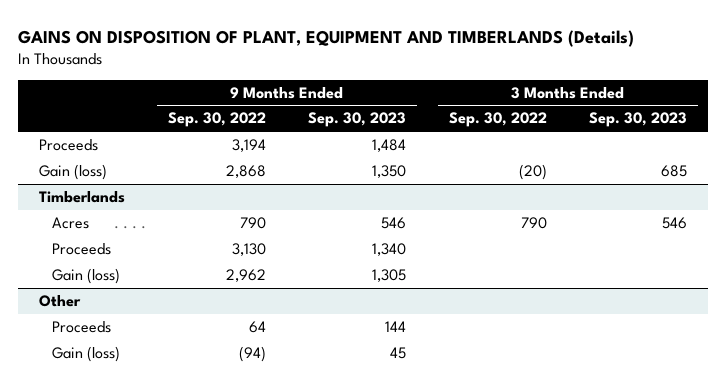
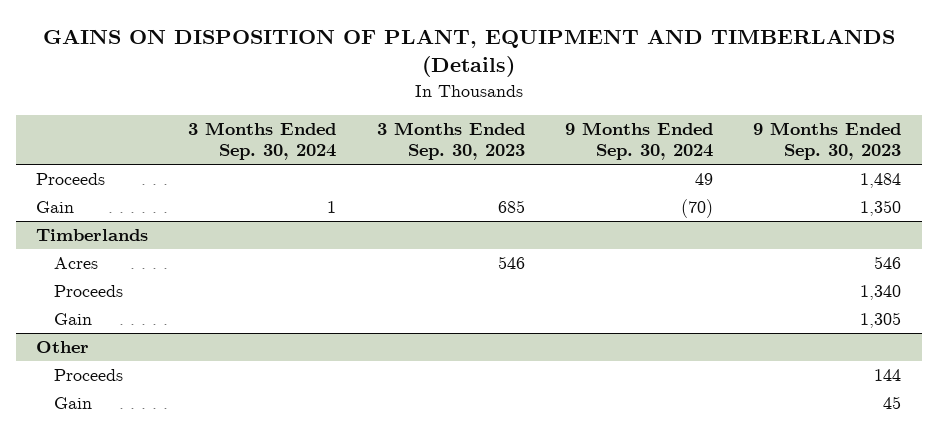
- | 9 Months Ended Sep. 30, 2022 | 9 Months Ended Sep. 30, 2023 | 3 Months Ended Sep. 30, 2022 | 3 Months Ended Sep. 30, 2023
+ | 3 Months Ended Sep. 30, 2024 | 3 Months Ended Sep. 30, 2023 | 9 Months Ended Sep. 30, 2024 | 9 Months Ended Sep. 30, 2023
- Gain (loss) | 2,868 | 1,350 | (20) | 685
+ Gain | 1 | 685 | (70) | 1,350
@ Timberlands
- Gain (loss) | 2,962 | 1,305 | |
+ Gain | | | | 1,305
@ Other
- Gain (loss) | (94) | 45 | |
+ Gain | | | | 45

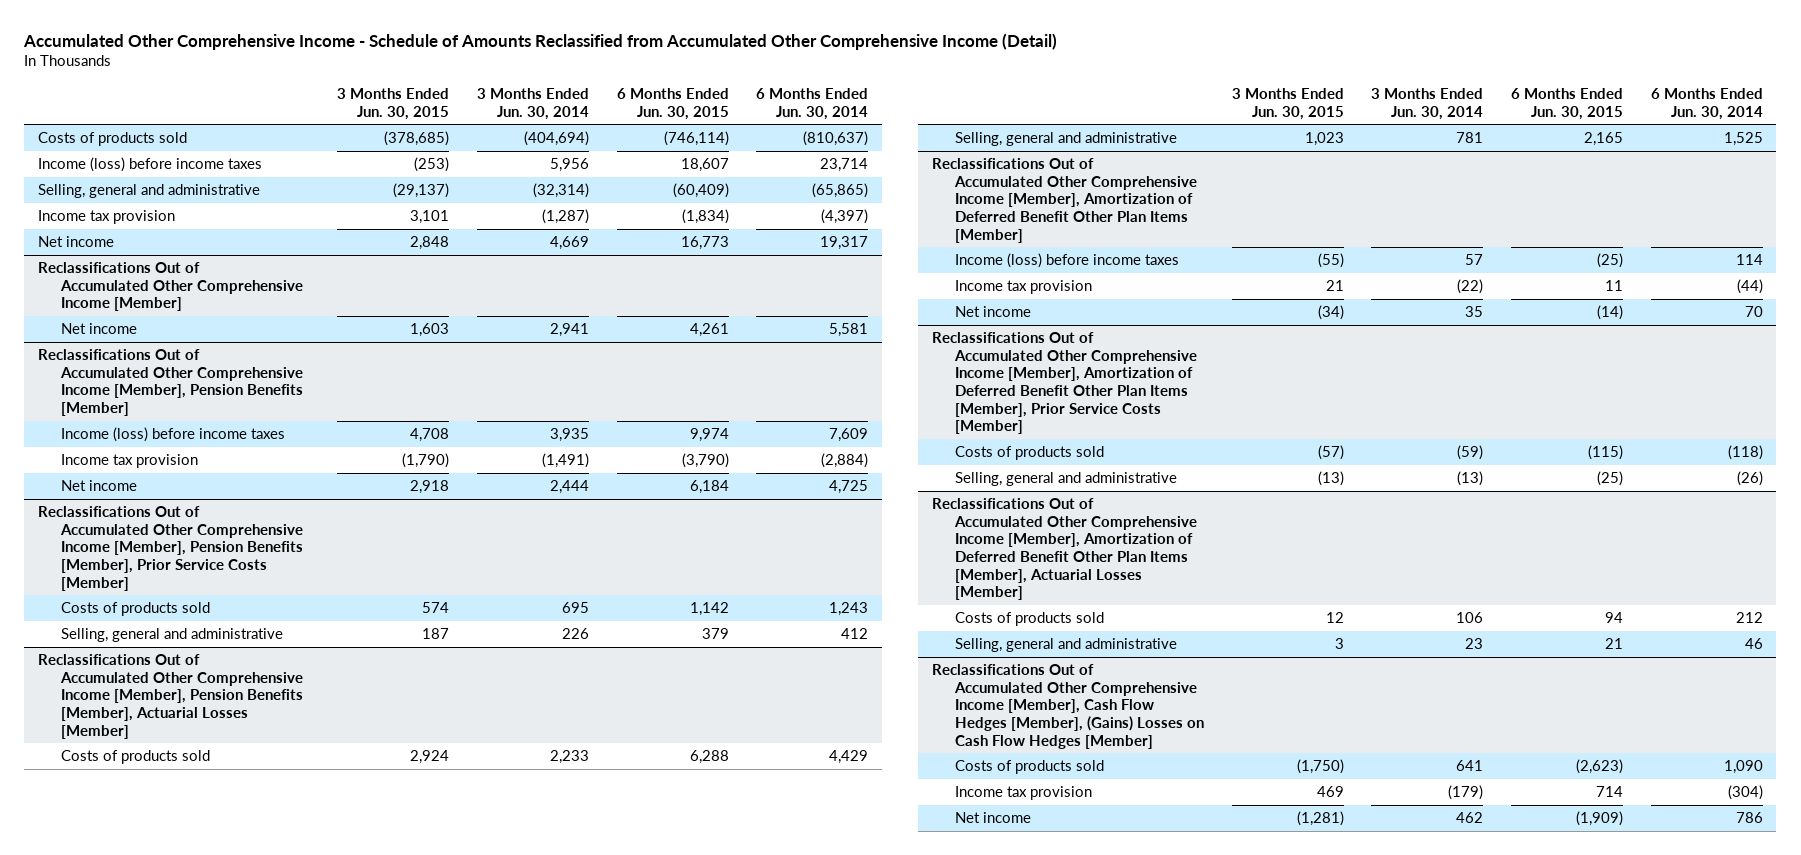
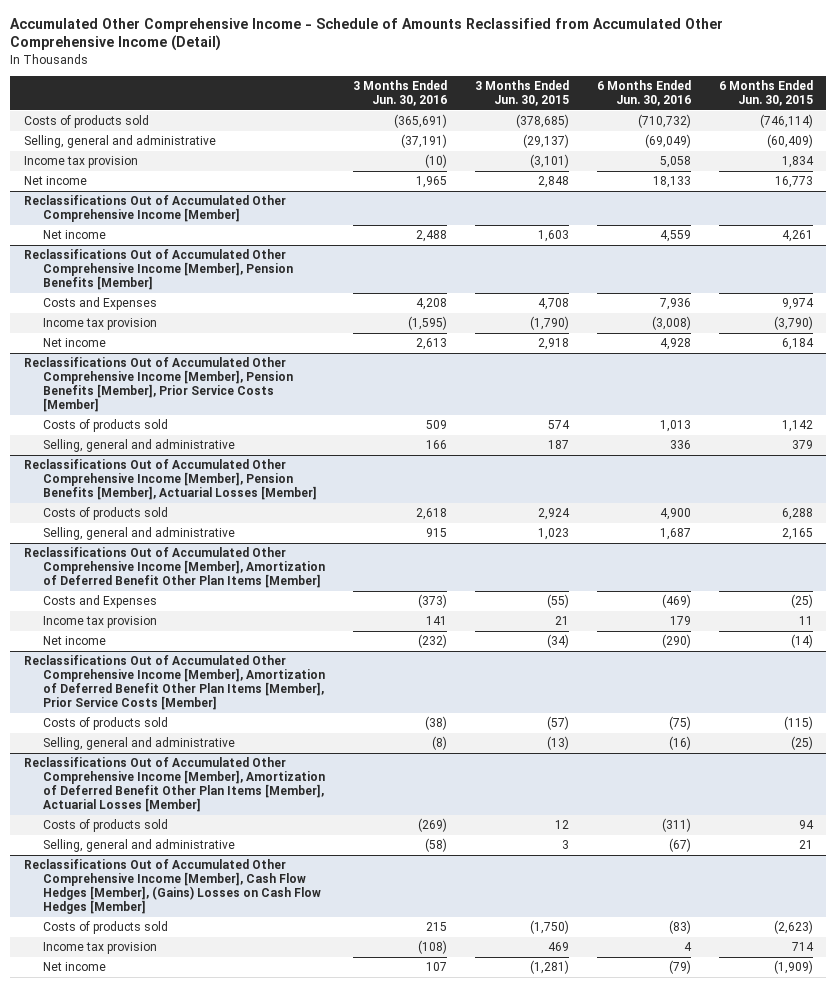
- | 3 Months Ended Jun. 30, 2015 | 3 Months Ended Jun. 30, 2014 | 6 Months Ended Jun. 30, 2015 | 6 Months Ended Jun. 30, 2014
+ | 3 Months Ended Jun. 30, 2016 | 3 Months Ended Jun. 30, 2015 | 6 Months Ended Jun. 30, 2016 | 6 Months Ended Jun. 30, 2015
- Income (loss) before income taxes | (253) | 5,956 | 18,607 | 23,714
- Income tax provision | 3,101 | (1,287) | (1,834) | (4,397)
+ Income tax provision | (10) | (3,101) | 5,058 | 1,834
@ Reclassifications Out of Accumulated Other Comprehensive Income [Member], Pension Benefits [Member]
- Income (loss) before income taxes | 4,708 | 3,935 | 9,974 | 7,609
+ Costs and Expenses | 4,208 | 4,708 | 7,936 | 9,974
@ Reclassifications Out of Accumulated Other Comprehensive Income [Member], Amortization of Deferred Benefit Other Plan Items [Member]
- Income (loss) before income taxes | (55) | 57 | (25) | 114
+ Costs and Expenses | (373) | (55) | (469) | (25)

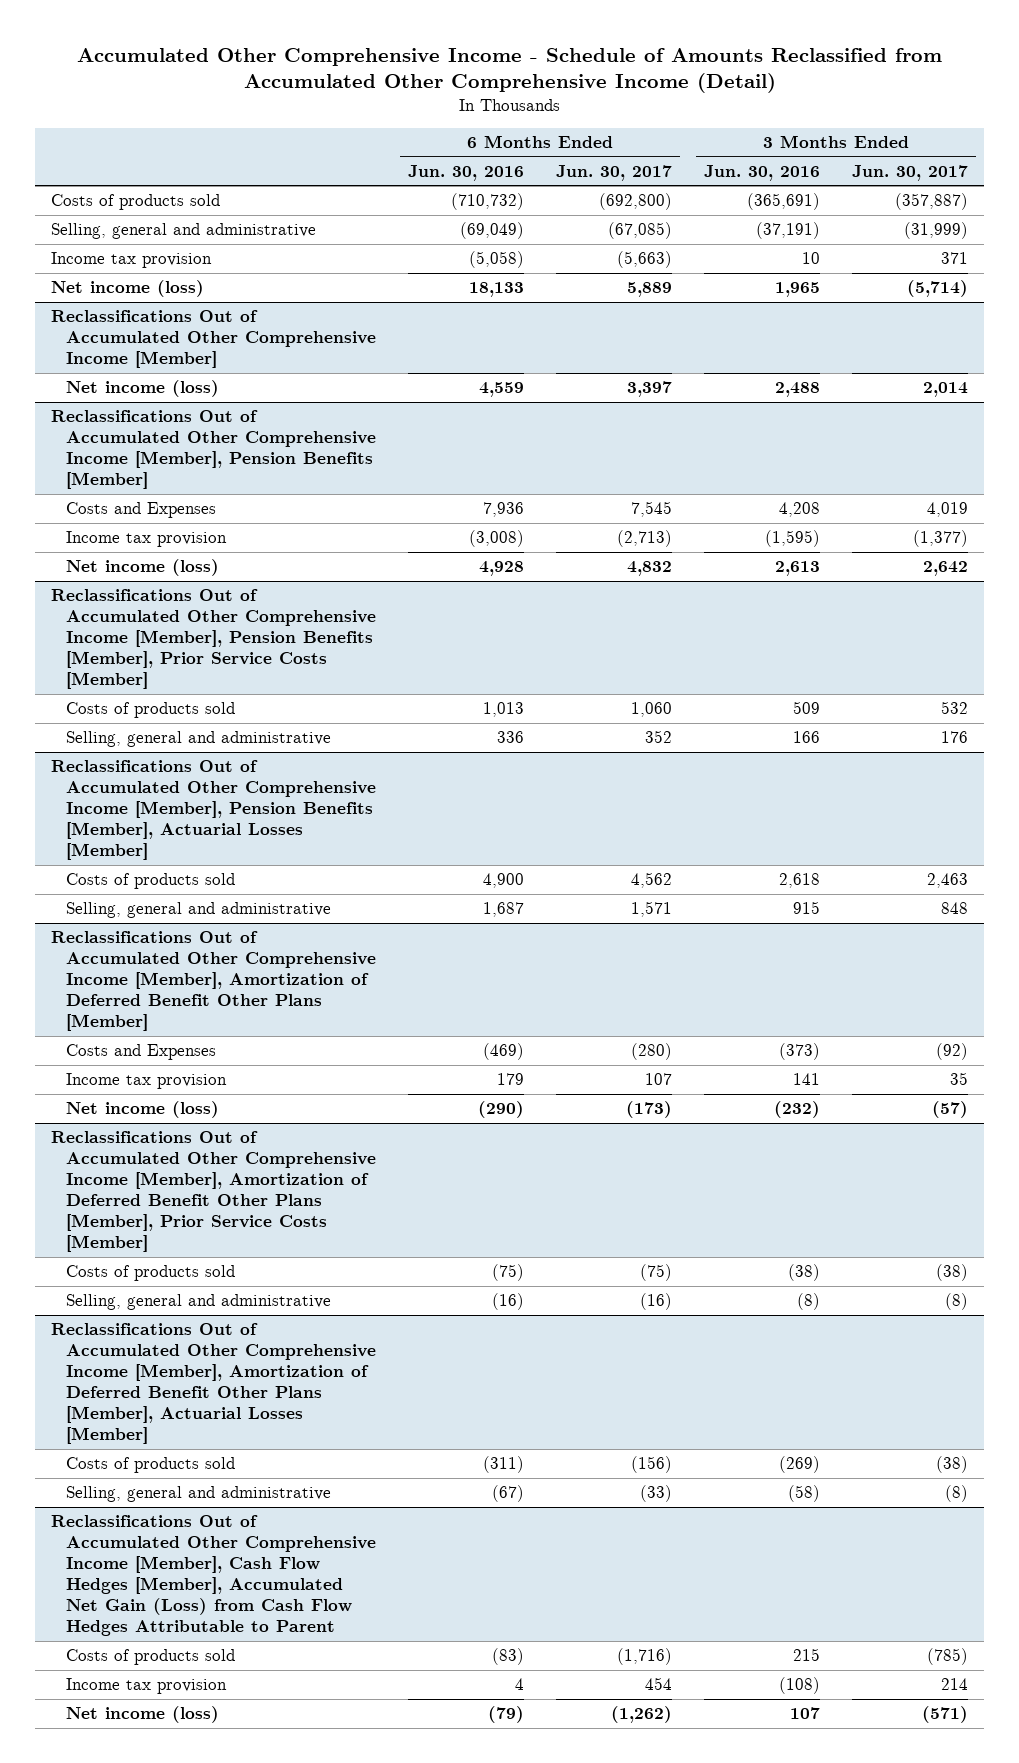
- | 3 Months Ended Jun. 30, 2016 | 3 Months Ended Jun. 30, 2015 | 6 Months Ended Jun. 30, 2016 | 6 Months Ended Jun. 30, 2015
+ | 6 Months Ended Jun. 30, 2016 | 6 Months Ended Jun. 30, 2017 | 3 Months Ended Jun. 30, 2016 | 3 Months Ended Jun. 30, 2017
- Income tax provision | (10) | (3,101) | 5,058 | 1,834
- Net income | 1,965 | 2,848 | 18,133 | 16,773
+ Income tax provision | (5,058) | (5,663) | 10 | 371
+ Net income (loss) | 18,133 | 5,889 | 1,965 | (5,714)
@ Reclassifications Out of Accumulated Other Comprehensive Income [Member]
- Net income | 2,488 | 1,603 | 4,559 | 4,261
+ Net income (loss) | 4,559 | 3,397 | 2,488 | 2,014
@ Reclassifications Out of Accumulated Other Comprehensive Income [Member], Pension Benefits [Member]
- Net income | 2,613 | 2,918 | 4,928 | 6,184
+ Net income (loss) | 4,928 | 4,832 | 2,613 | 2,642
- Reclassifications Out of Accumulated Other Comprehensive Income [Member], Amortization of Deferred Benefit Other Plan Items [Member]
+ Reclassifications Out of Accumulated Other Comprehensive Income [Member], Amortization of Deferred Benefit Other Plans [Member]
- Net income | (232) | (34) | (290) | (14)
- Reclassifications Out of Accumulated Other Comprehensive Income [Member], Amortization of Deferred Benefit Other Plan Items [Member], Prior Service Costs [Member]
+ Net income (loss) | (290) | (173) | (232) | (57)
+ Reclassifications Out of Accumulated Other Comprehensive Income [Member], Amortization of Deferred Benefit Other Plans [Member], Prior Service Costs [Member]
- Reclassifications Out of Accumulated Other Comprehensive Income [Member], Amortization of Deferred Benefit Other Plan Items [Member], Actuarial Losses [Member]
+ Reclassifications Out of Accumulated Other Comprehensive Income [Member], Amortization of Deferred Benefit Other Plans [Member], Actuarial Losses [Member]
- Reclassifications Out of Accumulated Other Comprehensive Income [Member], Cash Flow Hedges [Member], (Gains) Losses on Cash Flow Hedges [Member]
+ Reclassifications Out of Accumulated Other Comprehensive Income [Member], Cash Flow Hedges [Member], Accumulated Net Gain (Loss) from Cash Flow Hedges Attributable to Parent
- Net income | 107 | (1,281) | (79) | (1,909)
+ Net income (loss) | (79) | (1,262) | 107 | (571)

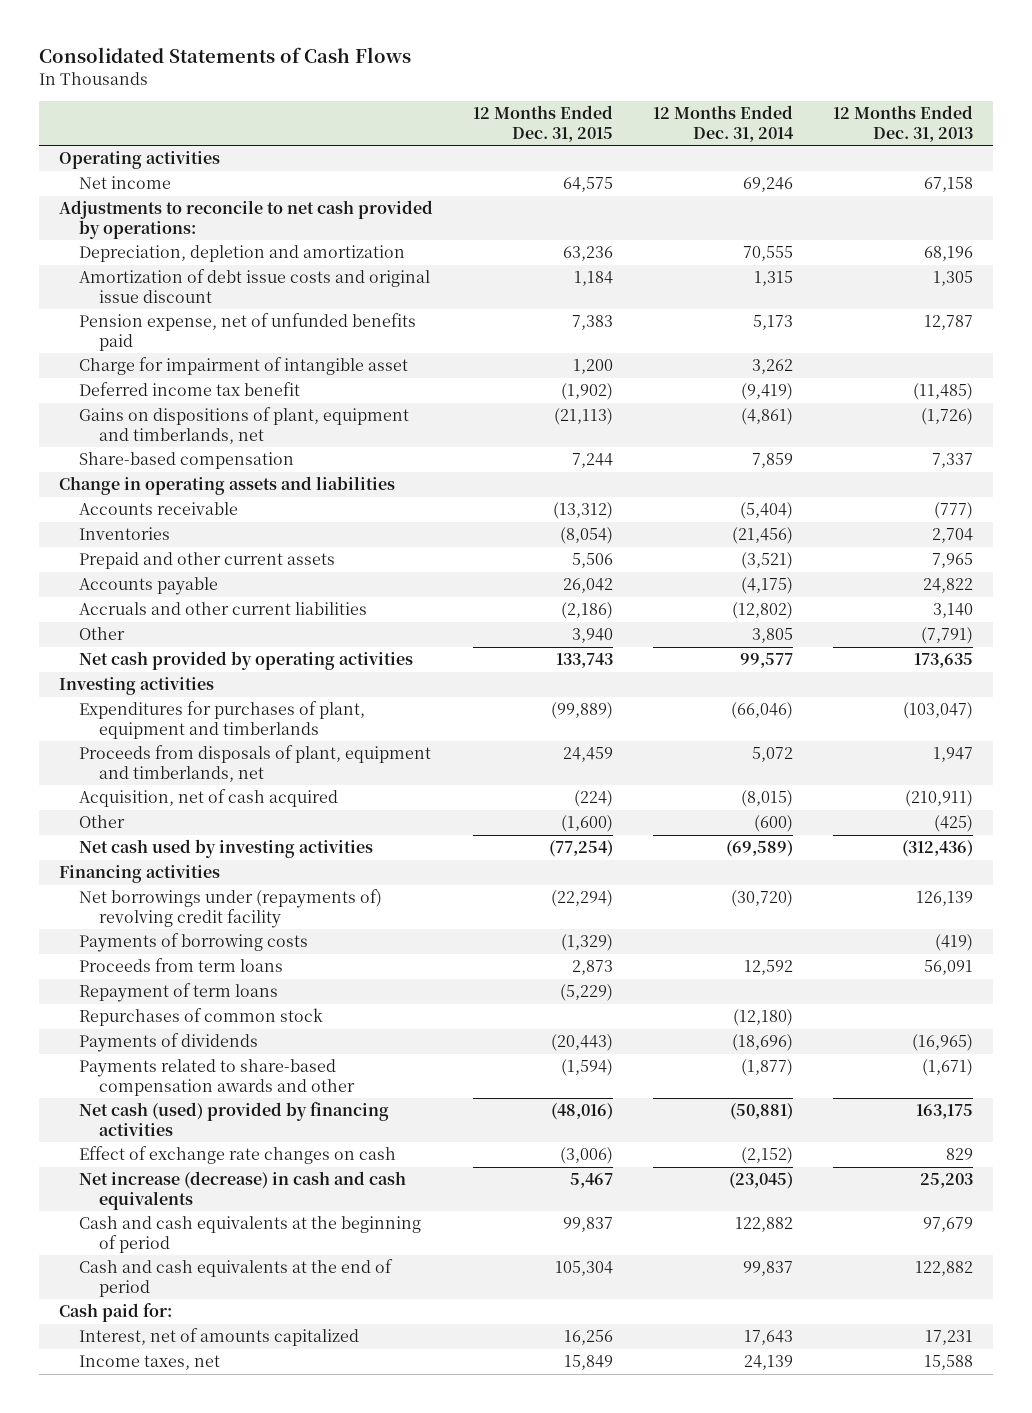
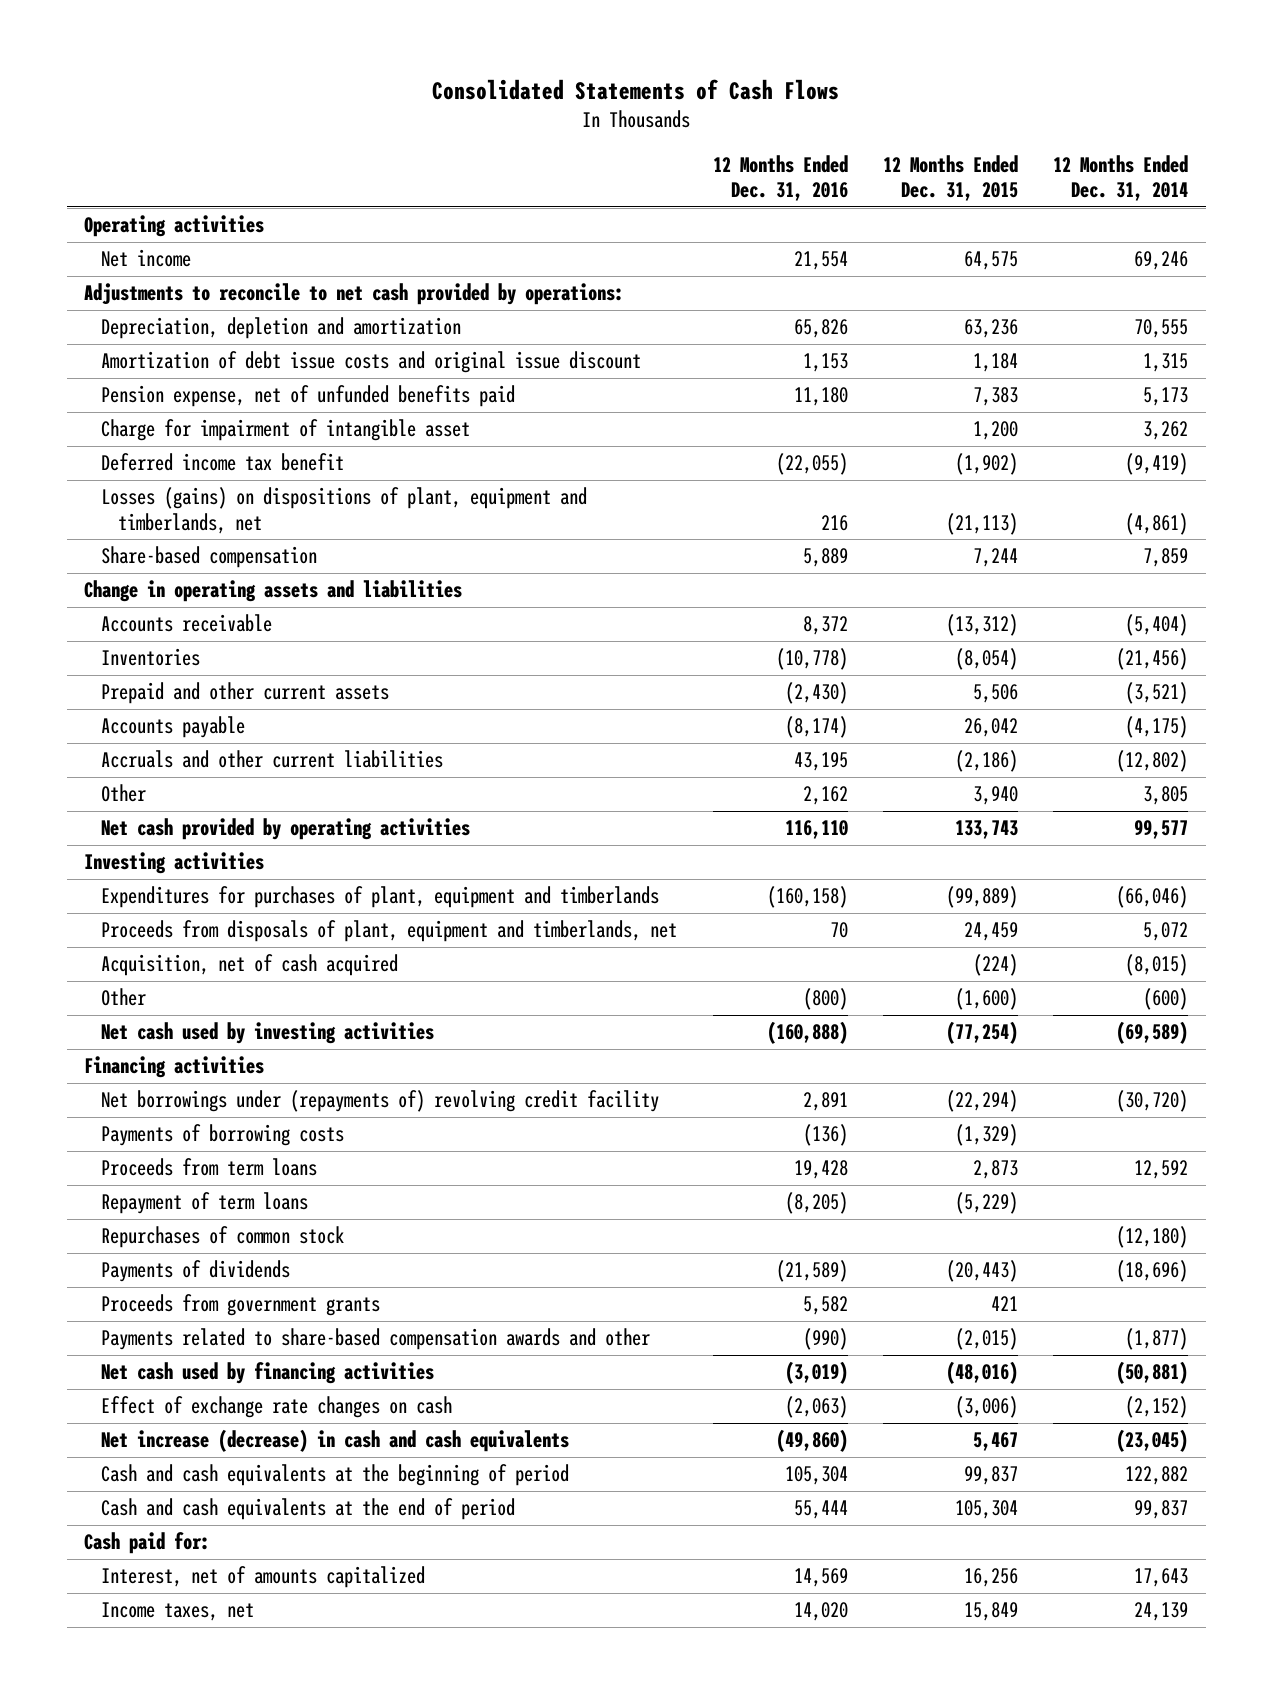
- | 12 Months Ended Dec. 31, 2015 | 12 Months Ended Dec. 31, 2014 | 12 Months Ended Dec. 31, 2013
+ | 12 Months Ended Dec. 31, 2016 | 12 Months Ended Dec. 31, 2015 | 12 Months Ended Dec. 31, 2014
- Gains on dispositions of plant, equipment and timberlands, net | (21,113) | (4,861) | (1,726)
+ Losses (gains) on dispositions of plant, equipment and timberlands, net | 216 | (21,113) | (4,861)
- Payments related to share-based compensation awards and other | (1,594) | (1,877) | (1,671)
- Net cash (used) provided by financing activities | (48,016) | (50,881) | 163,175
+ Proceeds from government grants | 5,582 | 421 |
+ Payments related to share-based compensation awards and other | (990) | (2,015) | (1,877)
+ Net cash used by financing activities | (3,019) | (48,016) | (50,881)

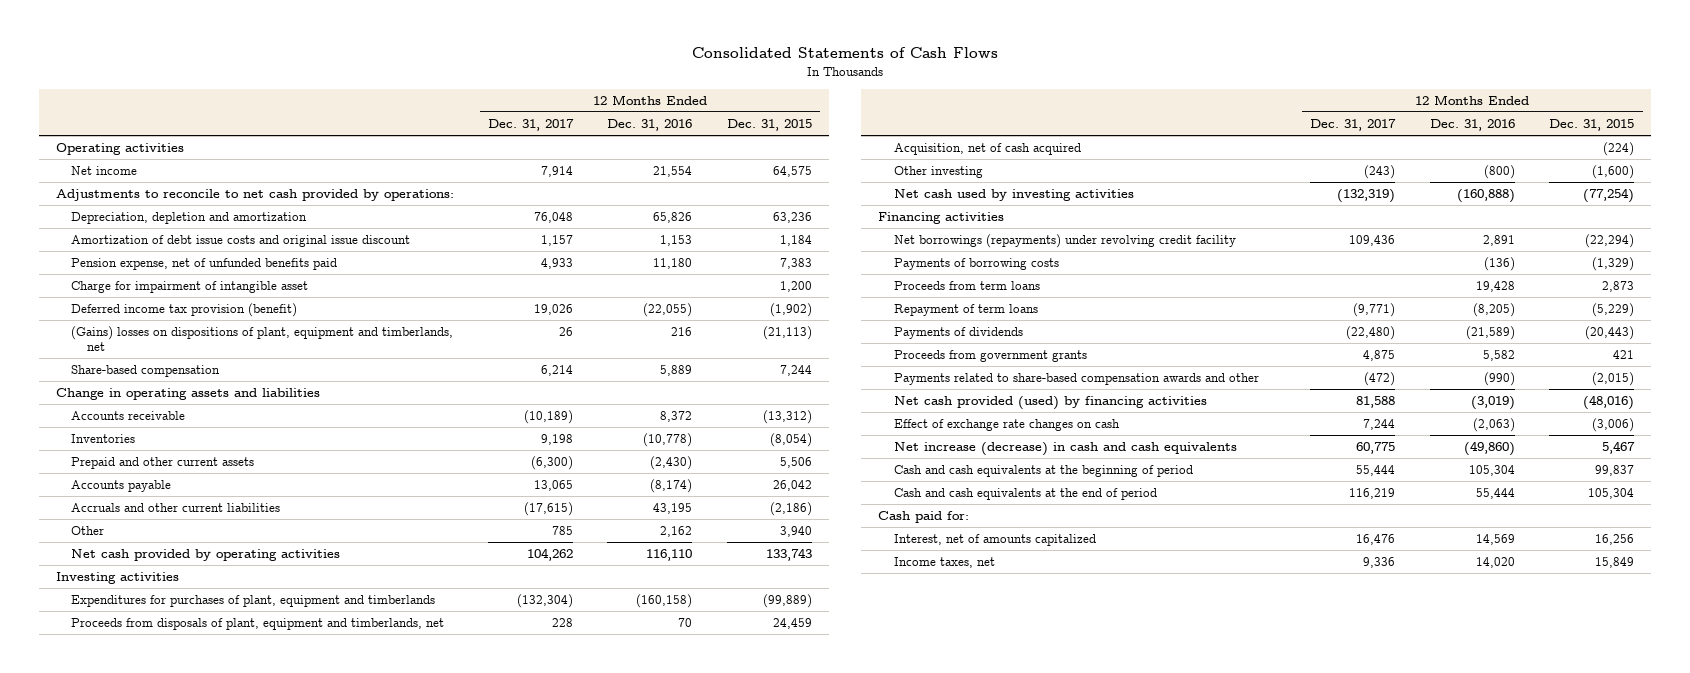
- | 12 Months Ended Dec. 31, 2016 | 12 Months Ended Dec. 31, 2015 | 12 Months Ended Dec. 31, 2014
+ | 12 Months Ended Dec. 31, 2017 | 12 Months Ended Dec. 31, 2016 | 12 Months Ended Dec. 31, 2015
- Deferred income tax benefit | (22,055) | (1,902) | (9,419)
- Losses (gains) on dispositions of plant, equipment and timberlands, net | 216 | (21,113) | (4,861)
+ Deferred income tax provision (benefit) | 19,026 | (22,055) | (1,902)
+ (Gains) losses on dispositions of plant, equipment and timberlands, net | 26 | 216 | (21,113)
- Other | (800) | (1,600) | (600)
+ Other investing | (243) | (800) | (1,600)
- Net borrowings under (repayments of) revolving credit facility | 2,891 | (22,294) | (30,720)
+ Net borrowings (repayments) under revolving credit facility | 109,436 | 2,891 | (22,294)
- Repurchases of common stock | | | (12,180)
- Net cash used by financing activities | (3,019) | (48,016) | (50,881)
+ Net cash provided (used) by financing activities | 81,588 | (3,019) | (48,016)

